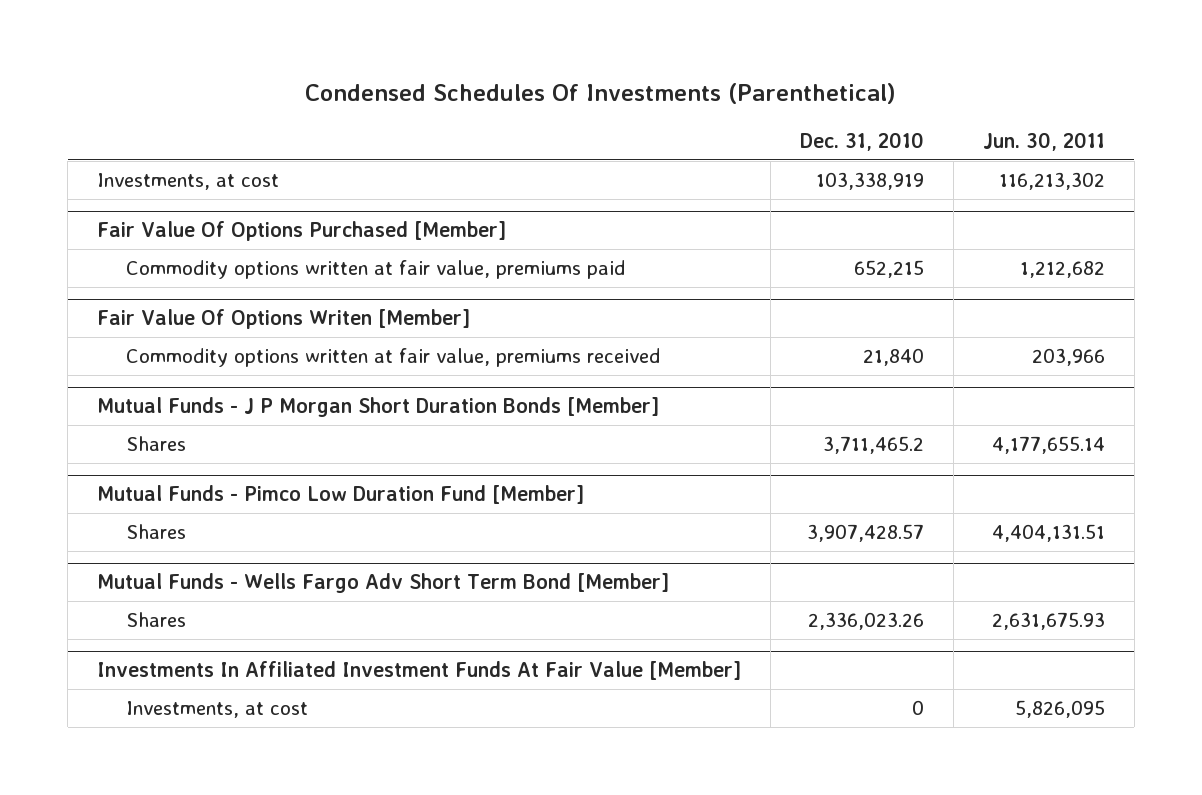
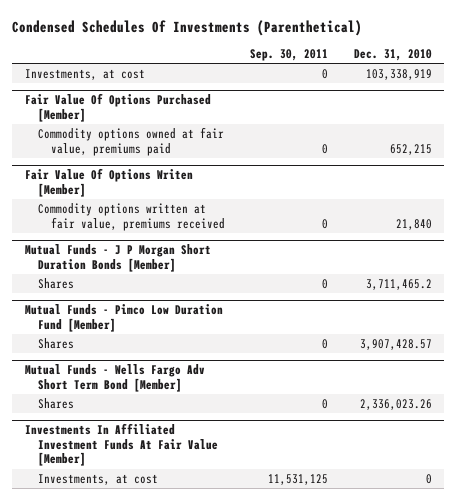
- | Dec. 31, 2010 | Jun. 30, 2011
+ | Sep. 30, 2011 | Dec. 31, 2010
@ Fair Value Of Options Purchased [Member]
- Commodity options written at fair value, premiums paid | 652,215 | 1,212,682
+ Commodity options owned at fair value, premiums paid | 0 | 652,215

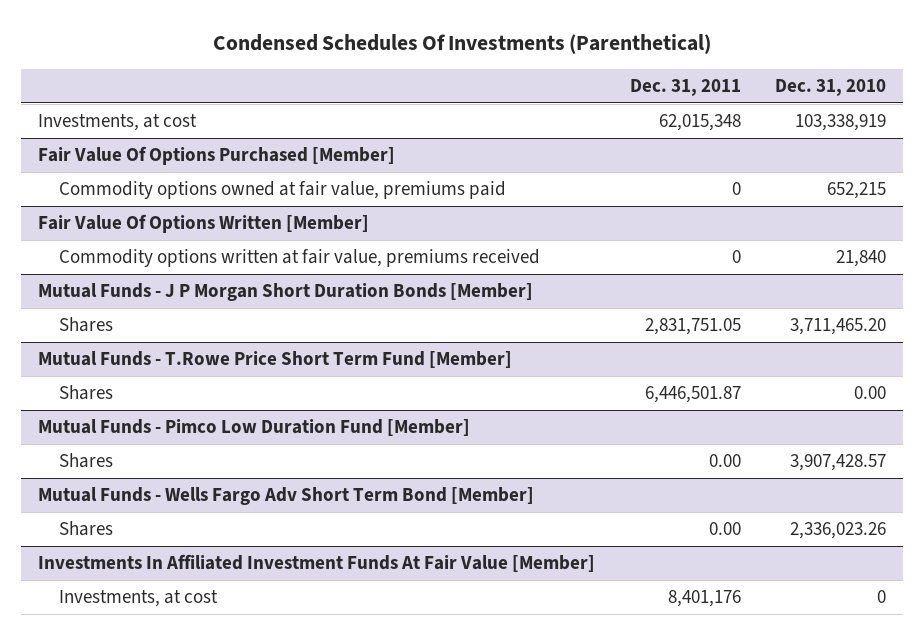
- | Sep. 30, 2011 | Dec. 31, 2010
+ | Dec. 31, 2011 | Dec. 31, 2010
- Fair Value Of Options Writen [Member]
+ Fair Value Of Options Written [Member]
@ Mutual Funds - J P Morgan Short Duration Bonds [Member]
- Shares | 0 | 3,711,465.2
+ Shares | 2,831,751.05 | 3,711,465.20
+ Mutual Funds - T.Rowe Price Short Term Fund [Member]
+ Shares | 6,446,501.87 | 0.00

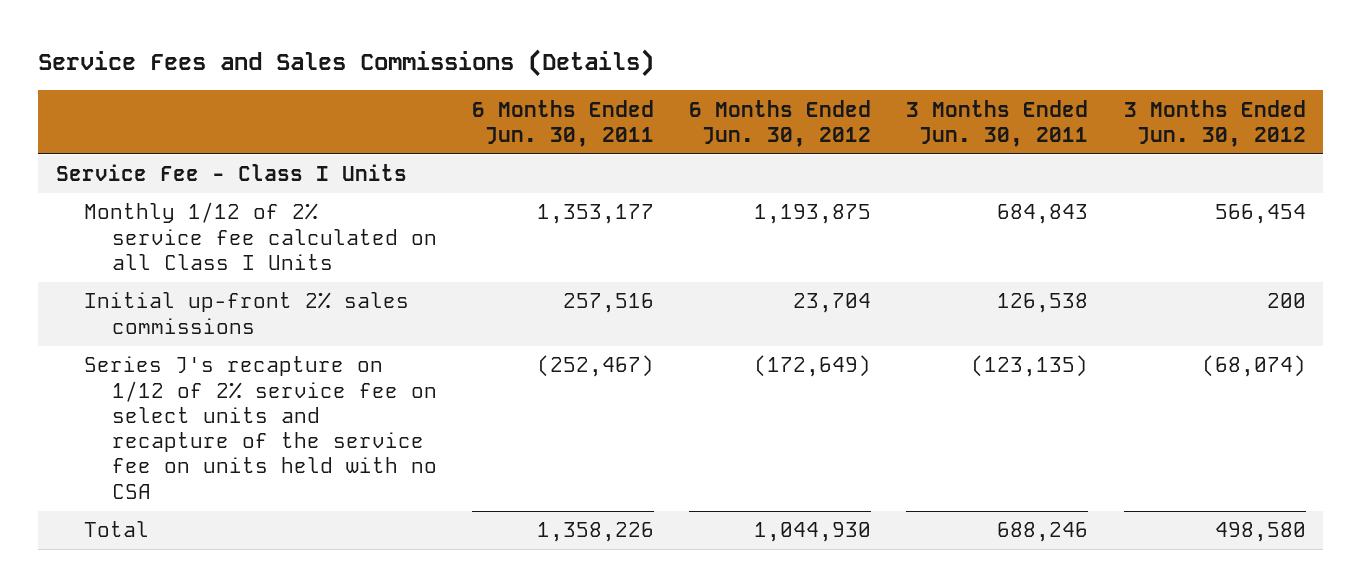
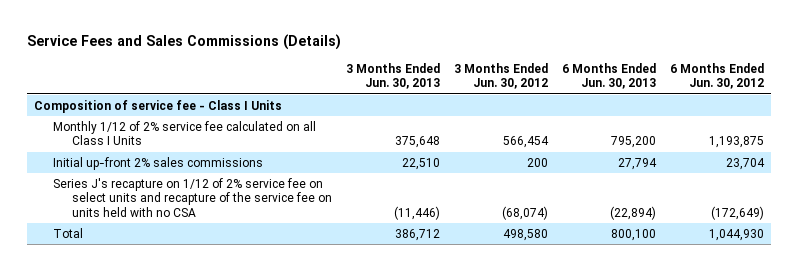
- | 6 Months Ended Jun. 30, 2011 | 6 Months Ended Jun. 30, 2012 | 3 Months Ended Jun. 30, 2011 | 3 Months Ended Jun. 30, 2012
+ | 3 Months Ended Jun. 30, 2013 | 3 Months Ended Jun. 30, 2012 | 6 Months Ended Jun. 30, 2013 | 6 Months Ended Jun. 30, 2012
- Service Fee - Class I Units
+ Composition of service fee - Class I Units

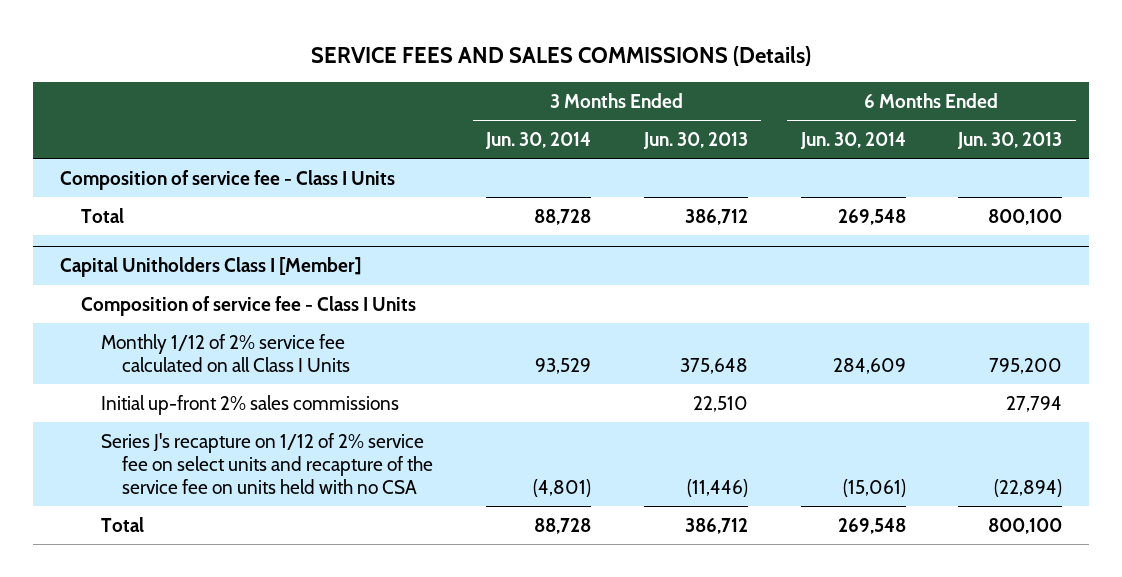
- Service Fees and Sales Commissions (Details)
+ SERVICE FEES AND SALES COMMISSIONS (Details)
- | 3 Months Ended Jun. 30, 2013 | 3 Months Ended Jun. 30, 2012 | 6 Months Ended Jun. 30, 2013 | 6 Months Ended Jun. 30, 2012
+ | 3 Months Ended Jun. 30, 2014 | 3 Months Ended Jun. 30, 2013 | 6 Months Ended Jun. 30, 2014 | 6 Months Ended Jun. 30, 2013
+ Total | 88,728 | 386,712 | 269,548 | 800,100
+ Capital Unitholders Class I [Member]
+ Composition of service fee - Class I Units

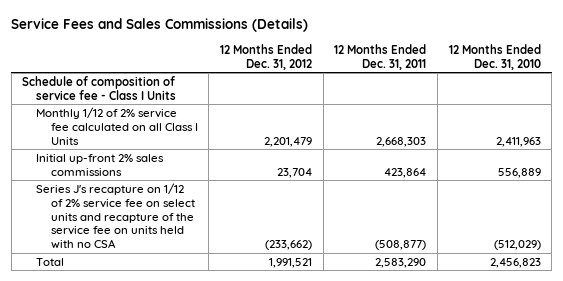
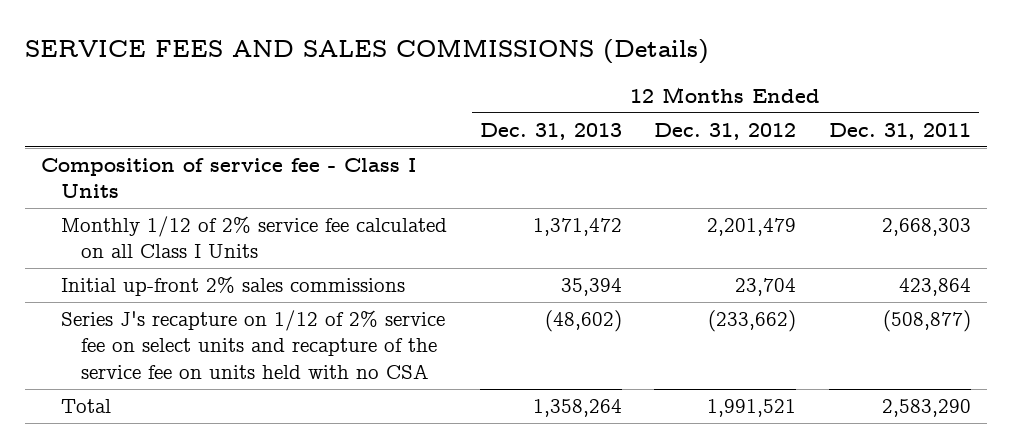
- Service Fees and Sales Commissions (Details)
+ SERVICE FEES AND SALES COMMISSIONS (Details)
- | 12 Months Ended Dec. 31, 2012 | 12 Months Ended Dec. 31, 2011 | 12 Months Ended Dec. 31, 2010
+ | 12 Months Ended Dec. 31, 2013 | 12 Months Ended Dec. 31, 2012 | 12 Months Ended Dec. 31, 2011
- Schedule of composition of service fee - Class I Units
+ Composition of service fee - Class I Units

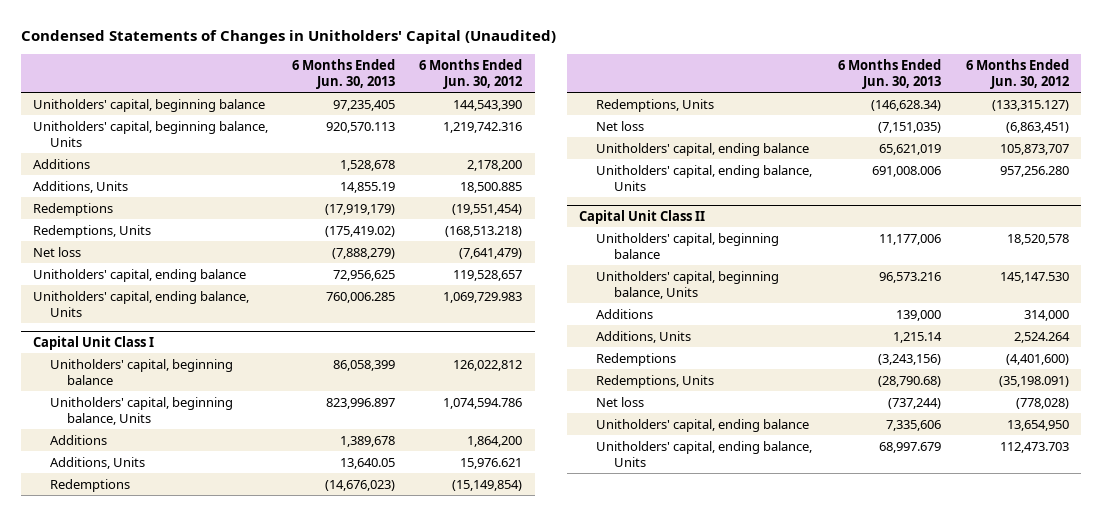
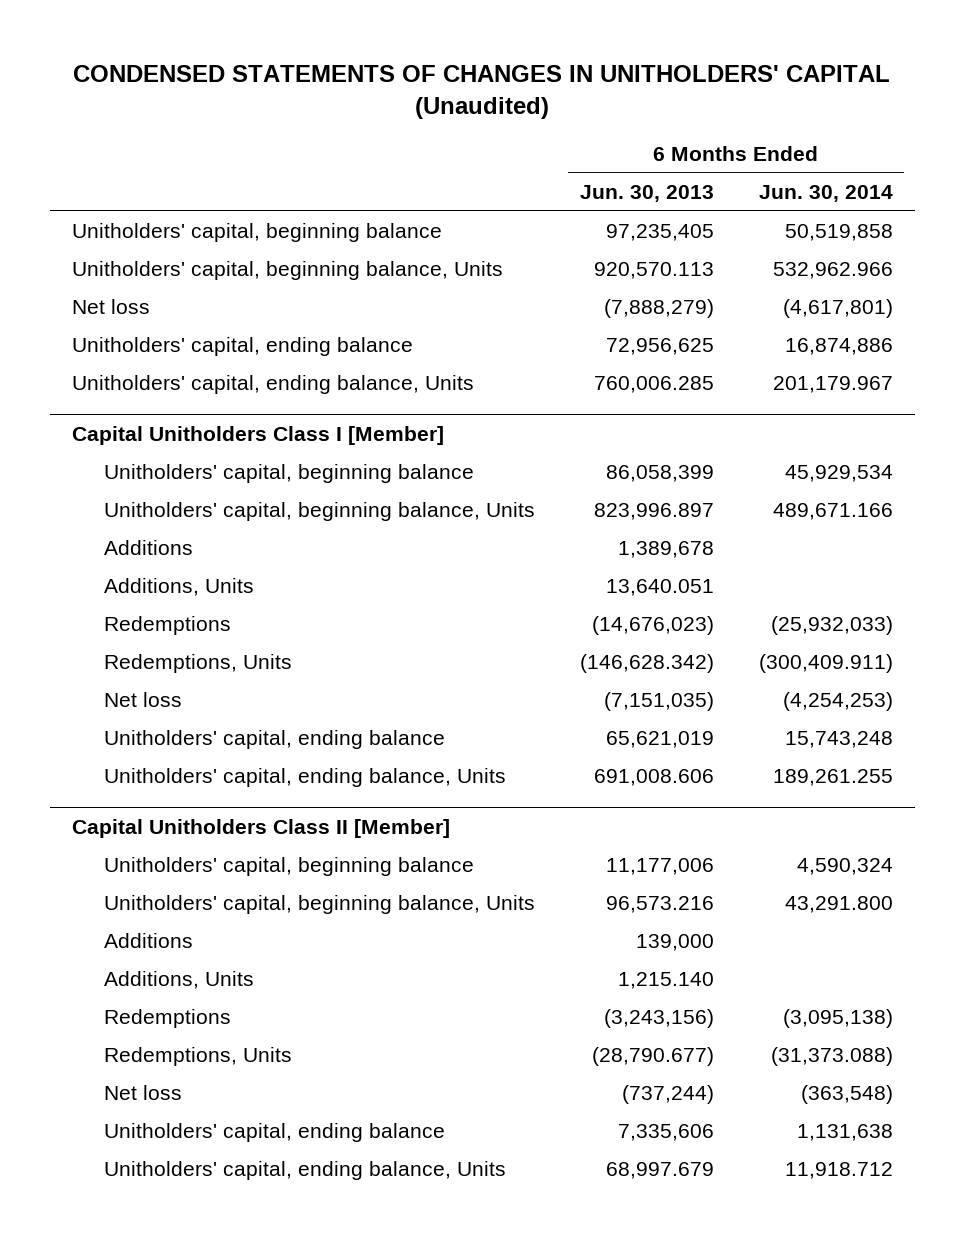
- Condensed Statements of Changes in Unitholders' Capital (Unaudited)
+ CONDENSED STATEMENTS OF CHANGES IN UNITHOLDERS' CAPITAL (Unaudited)
- | 6 Months Ended Jun. 30, 2013 | 6 Months Ended Jun. 30, 2012
+ | 6 Months Ended Jun. 30, 2013 | 6 Months Ended Jun. 30, 2014
- Additions | 1,528,678 | 2,178,200
- Additions, Units | 14,855.19 | 18,500.885
- Redemptions | (17,919,179) | (19,551,454)
- Redemptions, Units | (175,419.02) | (168,513.218)
- Capital Unit Class I
+ Capital Unitholders Class I [Member]
- Additions, Units | 13,640.05 | 15,976.621
+ Additions, Units | 13,640.051 |
- Redemptions, Units | (146,628.34) | (133,315.127)
+ Redemptions, Units | (146,628.342) | (300,409.911)
- Unitholders' capital, ending balance, Units | 691,008.006 | 957,256.280
- Capital Unit Class II
+ Unitholders' capital, ending balance, Units | 691,008.606 | 189,261.255
+ Capital Unitholders Class II [Member]
- Additions, Units | 1,215.14 | 2,524.264
+ Additions, Units | 1,215.140 |
- Redemptions, Units | (28,790.68) | (35,198.091)
+ Redemptions, Units | (28,790.677) | (31,373.088)

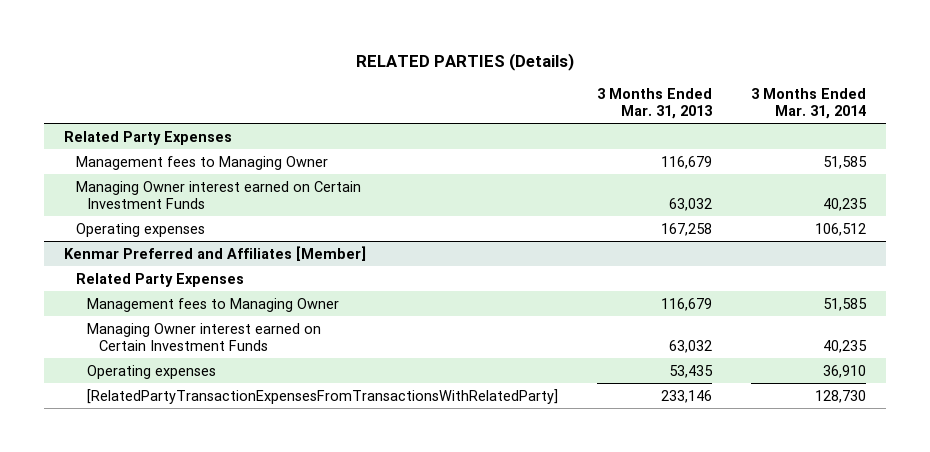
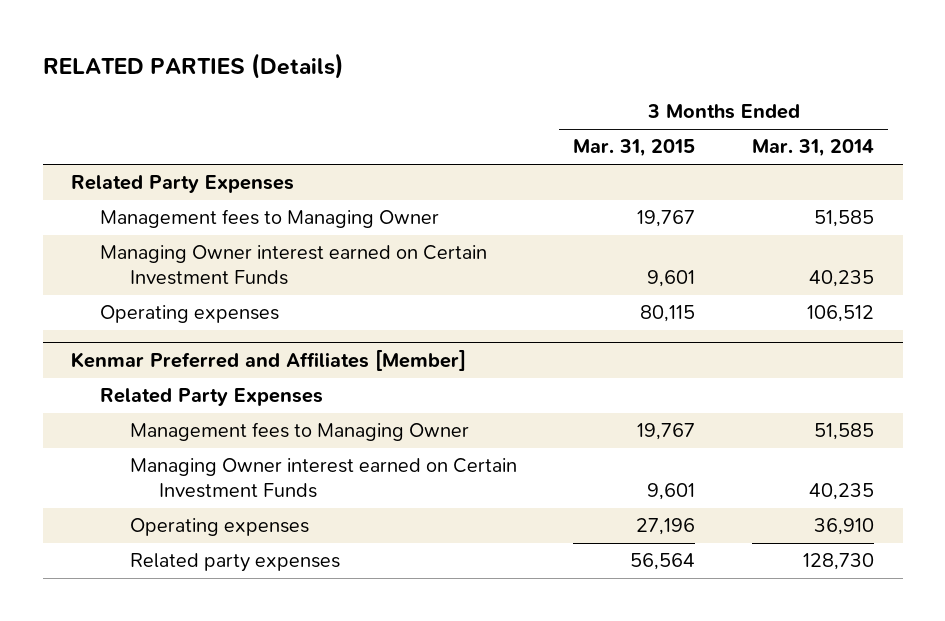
- | 3 Months Ended Mar. 31, 2013 | 3 Months Ended Mar. 31, 2014
+ | 3 Months Ended Mar. 31, 2015 | 3 Months Ended Mar. 31, 2014
@ Kenmar Preferred and Affiliates [Member]
- [RelatedPartyTransactionExpensesFromTransactionsWithRelatedParty] | 233,146 | 128,730
+ Related party expenses | 56,564 | 128,730

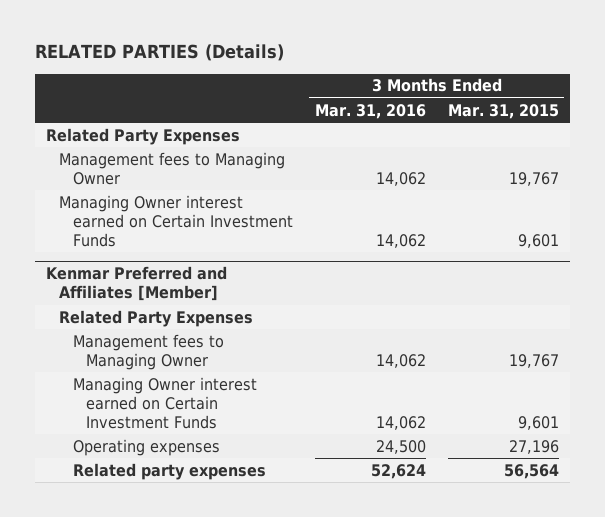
- | 3 Months Ended Mar. 31, 2015 | 3 Months Ended Mar. 31, 2014
+ | 3 Months Ended Mar. 31, 2016 | 3 Months Ended Mar. 31, 2015
- Operating expenses | 80,115 | 106,512

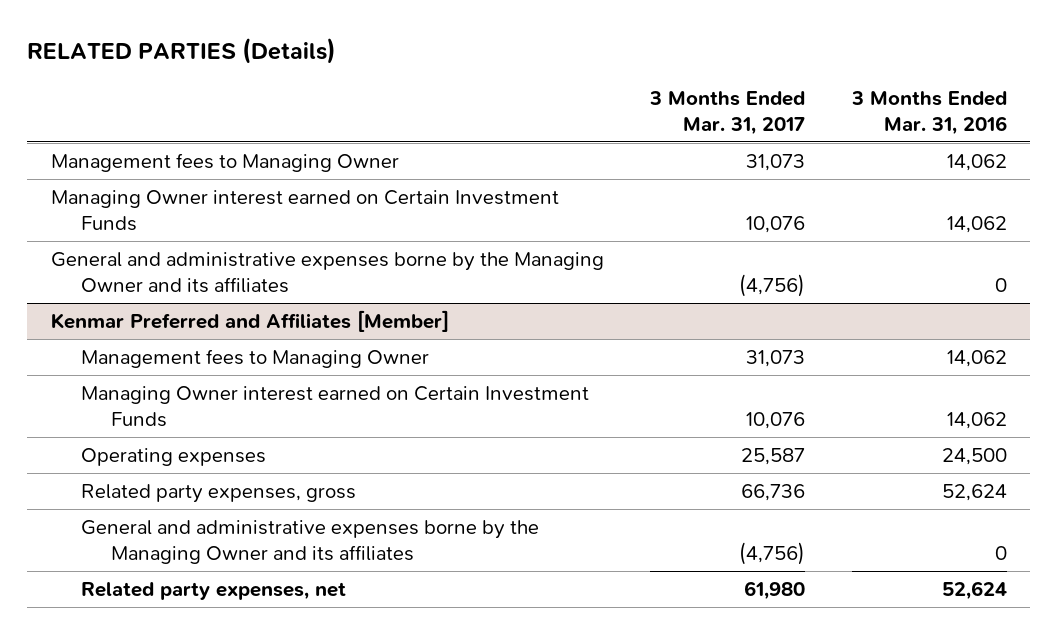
- | 3 Months Ended Mar. 31, 2016 | 3 Months Ended Mar. 31, 2015
+ | 3 Months Ended Mar. 31, 2017 | 3 Months Ended Mar. 31, 2016
- Related Party Expenses
+ General and administrative expenses borne by the Managing Owner and its affiliates | (4,756) | 0
@ Kenmar Preferred and Affiliates [Member]
- Related Party Expenses
- Related party expenses | 52,624 | 56,564
+ Related party expenses, gross | 66,736 | 52,624
+ General and administrative expenses borne by the Managing Owner and its affiliates | (4,756) | 0
+ Related party expenses, net | 61,980 | 52,624

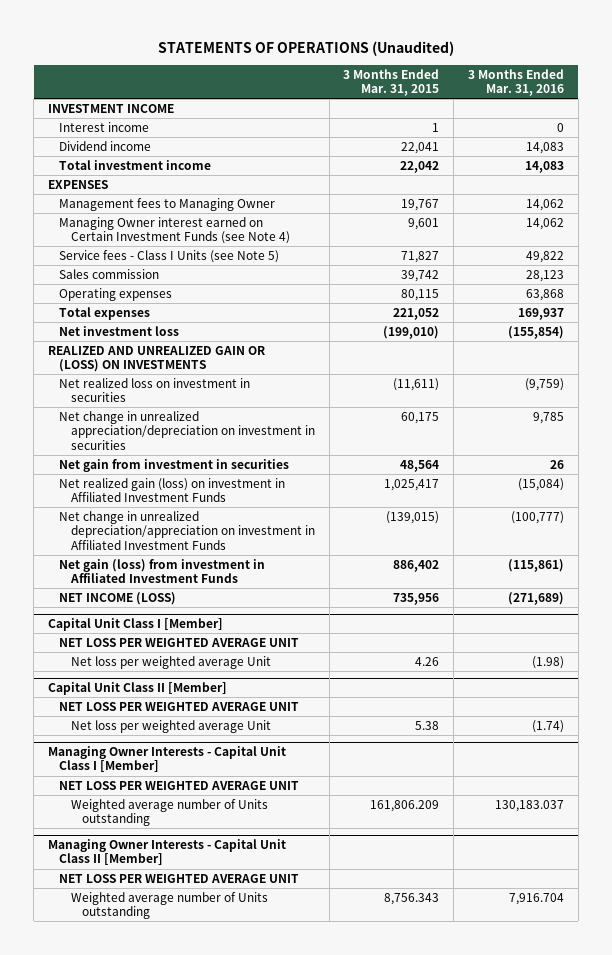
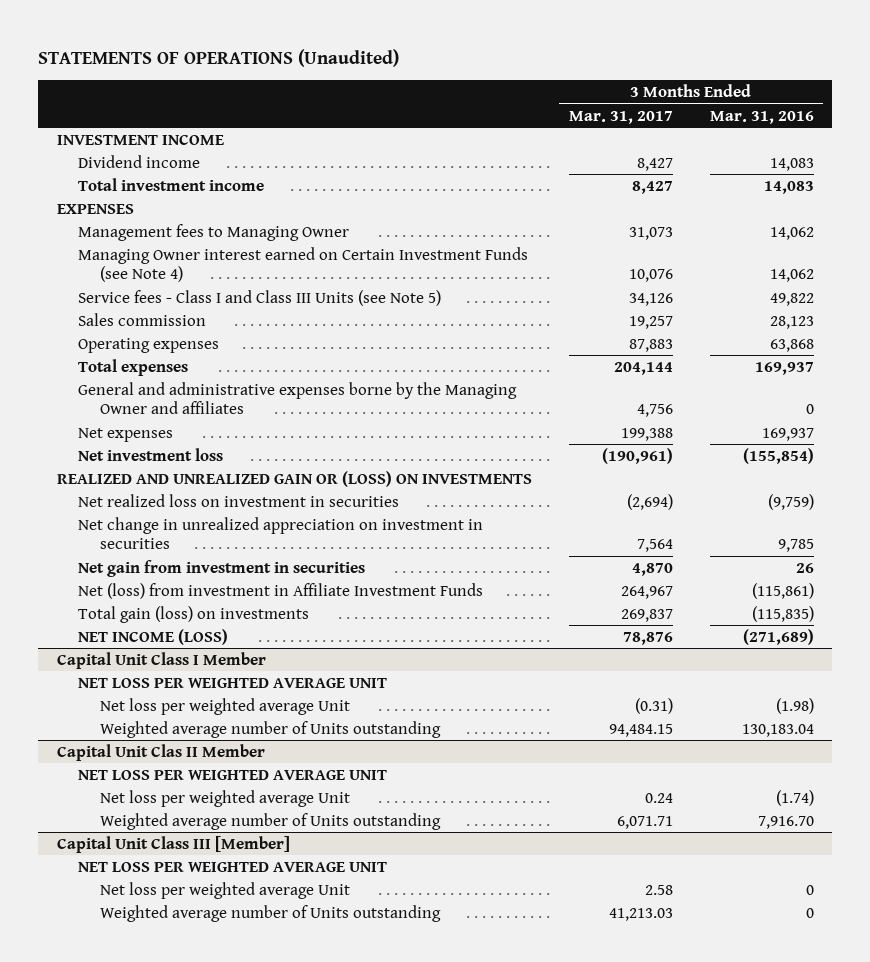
- | 3 Months Ended Mar. 31, 2015 | 3 Months Ended Mar. 31, 2016
+ | 3 Months Ended Mar. 31, 2017 | 3 Months Ended Mar. 31, 2016
- Interest income | 1 | 0
- Service fees - Class I Units (see Note 5) | 71,827 | 49,822
+ Service fees - Class I and Class III Units (see Note 5) | 34,126 | 49,822
+ General and administrative expenses borne by the Managing Owner and affiliates | 4,756 | 0
+ Net expenses | 199,388 | 169,937
- Net change in unrealized appreciation/depreciation on investment in securities | 60,175 | 9,785
+ Net change in unrealized appreciation on investment in securities | 7,564 | 9,785
- Net realized gain (loss) on investment in Affiliated Investment Funds | 1,025,417 | (15,084)
- Net change in unrealized depreciation/appreciation on investment in Affiliated Investment Funds | (139,015) | (100,777)
- Net gain (loss) from investment in Affiliated Investment Funds | 886,402 | (115,861)
+ Net (loss) from investment in Affiliate Investment Funds | 264,967 | (115,861)
+ Total gain (loss) on investments | 269,837 | (115,835)
- Capital Unit Class I [Member]
+ Capital Unit Class I Member
- Capital Unit Class II [Member]
+ Weighted average number of Units outstanding | 94,484.15 | 130,183.04
+ Capital Unit Clas II Member
- Managing Owner Interests - Capital Unit Class I [Member]
- NET LOSS PER WEIGHTED AVERAGE UNIT
- Weighted average number of Units outstanding | 161,806.209 | 130,183.037
- Managing Owner Interests - Capital Unit Class II [Member]
+ Weighted average number of Units outstanding | 6,071.71 | 7,916.70
+ Capital Unit Class III [Member]
- Weighted average number of Units outstanding | 8,756.343 | 7,916.704
+ Net loss per weighted average Unit | 2.58 | 0
+ Weighted average number of Units outstanding | 41,213.03 | 0

